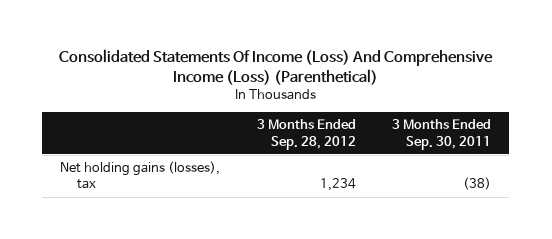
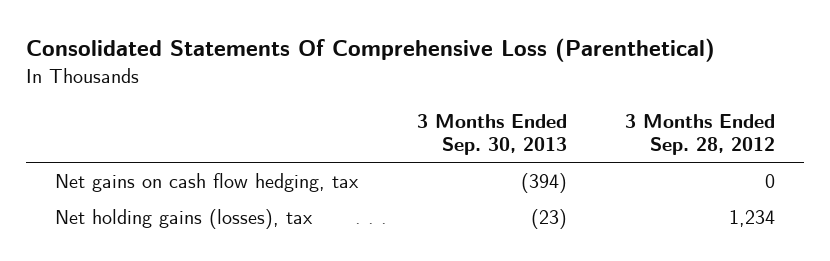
- Consolidated Statements Of Income (Loss) And Comprehensive Income (Loss) (Parenthetical)
+ Consolidated Statements Of Comprehensive Loss (Parenthetical)
- | 3 Months Ended Sep. 28, 2012 | 3 Months Ended Sep. 30, 2011
+ | 3 Months Ended Sep. 30, 2013 | 3 Months Ended Sep. 28, 2012
+ Net gains on cash flow hedging, tax | (394) | 0

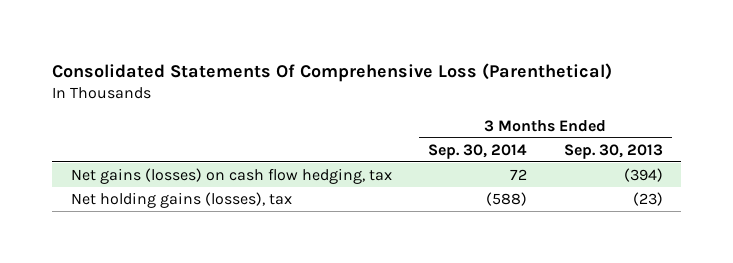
- | 3 Months Ended Sep. 30, 2013 | 3 Months Ended Sep. 28, 2012
+ | 3 Months Ended Sep. 30, 2014 | 3 Months Ended Sep. 30, 2013
- Net gains on cash flow hedging, tax | (394) | 0
+ Net gains (losses) on cash flow hedging, tax | 72 | (394)

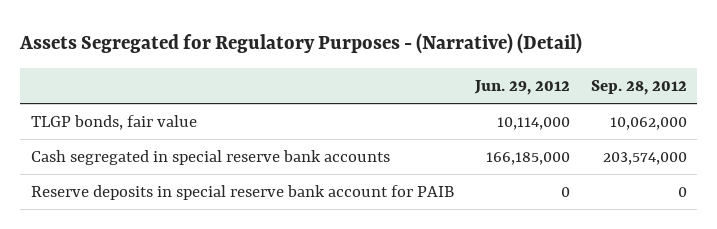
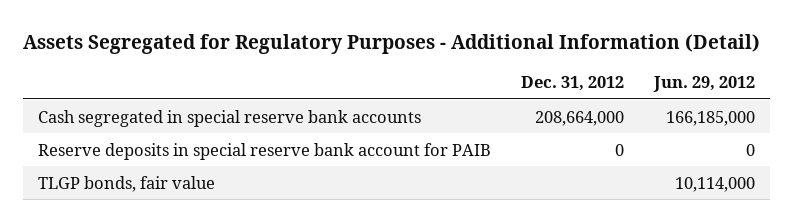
- Assets Segregated for Regulatory Purposes - (Narrative) (Detail)
+ Assets Segregated for Regulatory Purposes - Additional Information (Detail)
- | Jun. 29, 2012 | Sep. 28, 2012
+ | Dec. 31, 2012 | Jun. 29, 2012
moved down: TLGP bonds, fair value | | 10,114,000

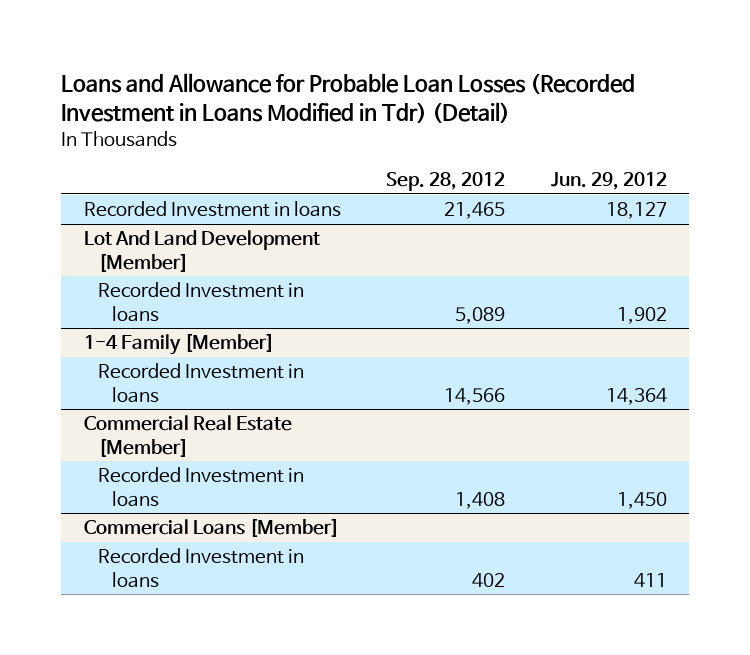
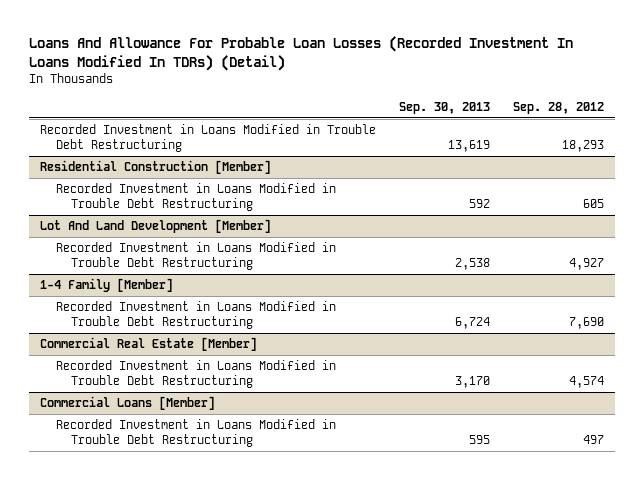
- Loans and Allowance for Probable Loan Losses (Recorded Investment in Loans Modified in Tdr) (Detail)
+ Loans And Allowance For Probable Loan Losses (Recorded Investment In Loans Modified In TDRs) (Detail)
- | Sep. 28, 2012 | Jun. 29, 2012
+ | Sep. 30, 2013 | Sep. 28, 2012
- Recorded Investment in loans | 21,465 | 18,127
+ Recorded Investment in Loans Modified in Trouble Debt Restructuring | 13,619 | 18,293
+ Residential Construction [Member]
+ Recorded Investment in Loans Modified in Trouble Debt Restructuring | 592 | 605
@ Lot And Land Development [Member]
- Recorded Investment in loans | 5,089 | 1,902
+ Recorded Investment in Loans Modified in Trouble Debt Restructuring | 2,538 | 4,927
@ 1-4 Family [Member]
- Recorded Investment in loans | 14,566 | 14,364
+ Recorded Investment in Loans Modified in Trouble Debt Restructuring | 6,724 | 7,690
@ Commercial Real Estate [Member]
- Recorded Investment in loans | 1,408 | 1,450
+ Recorded Investment in Loans Modified in Trouble Debt Restructuring | 3,170 | 4,574
@ Commercial Loans [Member]
- Recorded Investment in loans | 402 | 411
+ Recorded Investment in Loans Modified in Trouble Debt Restructuring | 595 | 497

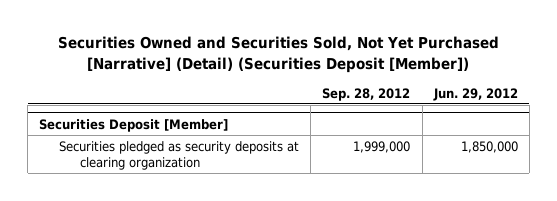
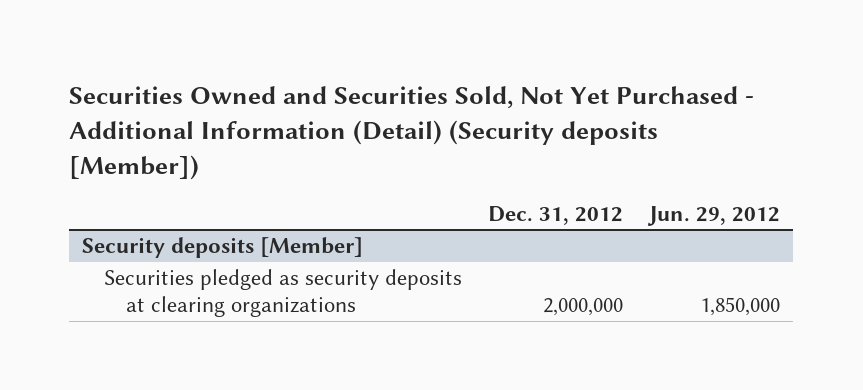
- Securities Owned and Securities Sold, Not Yet Purchased [Narrative] (Detail) (Securities Deposit [Member])
+ Securities Owned and Securities Sold, Not Yet Purchased - Additional Information (Detail) (Security deposits [Member])
- | Sep. 28, 2012 | Jun. 29, 2012
+ | Dec. 31, 2012 | Jun. 29, 2012
- Securities Deposit [Member]
- Securities pledged as security deposits at clearing organization | 1,999,000 | 1,850,000
+ Security deposits [Member]
+ Securities pledged as security deposits at clearing organizations | 2,000,000 | 1,850,000

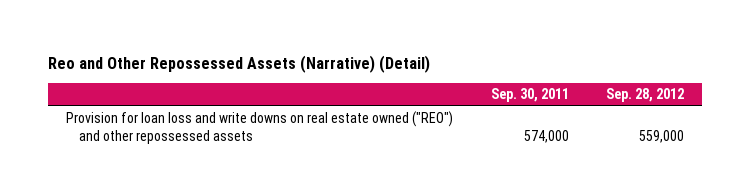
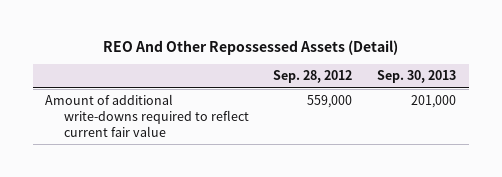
- Reo and Other Repossessed Assets (Narrative) (Detail)
+ REO And Other Repossessed Assets (Detail)
- | Sep. 30, 2011 | Sep. 28, 2012
+ | Sep. 28, 2012 | Sep. 30, 2013
- Provision for loan loss and write downs on real estate owned ("REO") and other repossessed assets | 574,000 | 559,000
+ Amount of additional write-downs required to reflect current fair value | 559,000 | 201,000

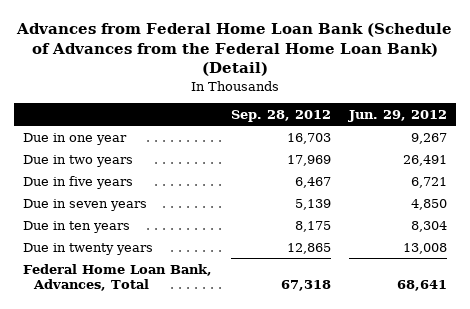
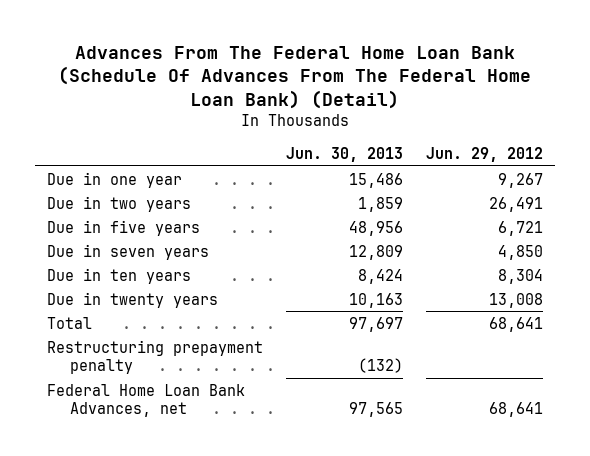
- Advances from Federal Home Loan Bank (Schedule of Advances from the Federal Home Loan Bank) (Detail)
+ Advances From The Federal Home Loan Bank (Schedule Of Advances From The Federal Home Loan Bank) (Detail)
- | Sep. 28, 2012 | Jun. 29, 2012
+ | Jun. 30, 2013 | Jun. 29, 2012
- Federal Home Loan Bank, Advances, Total | 67,318 | 68,641
+ Total | 97,697 | 68,641
+ Restructuring prepayment penalty | (132) |
+ Federal Home Loan Bank Advances, net | 97,565 | 68,641

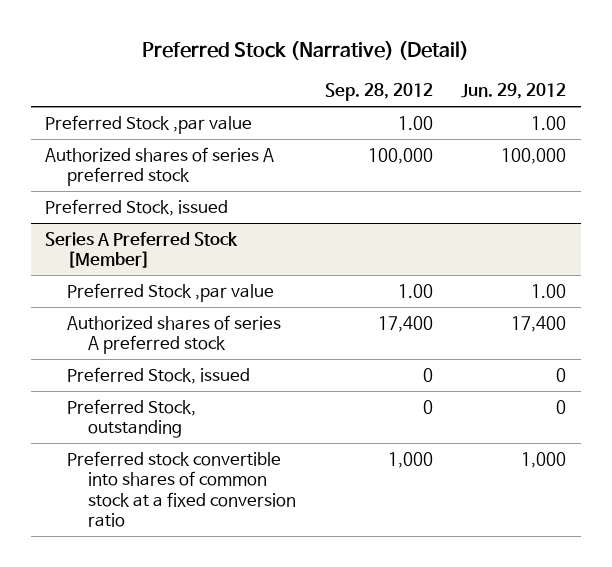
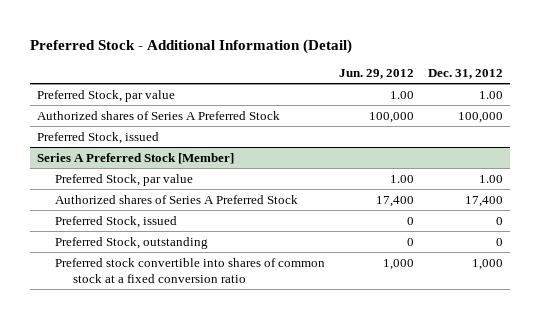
- Preferred Stock (Narrative) (Detail)
+ Preferred Stock - Additional Information (Detail)
- | Sep. 28, 2012 | Jun. 29, 2012
+ | Jun. 29, 2012 | Dec. 31, 2012
- Preferred Stock ,par value | 1.00 | 1.00
- Authorized shares of series A preferred stock | 100,000 | 100,000
+ Preferred Stock, par value | 1.00 | 1.00
+ Authorized shares of Series A Preferred Stock | 100,000 | 100,000
@ Series A Preferred Stock [Member]
- Preferred Stock ,par value | 1.00 | 1.00
- Authorized shares of series A preferred stock | 17,400 | 17,400
+ Preferred Stock, par value | 1.00 | 1.00
+ Authorized shares of Series A Preferred Stock | 17,400 | 17,400

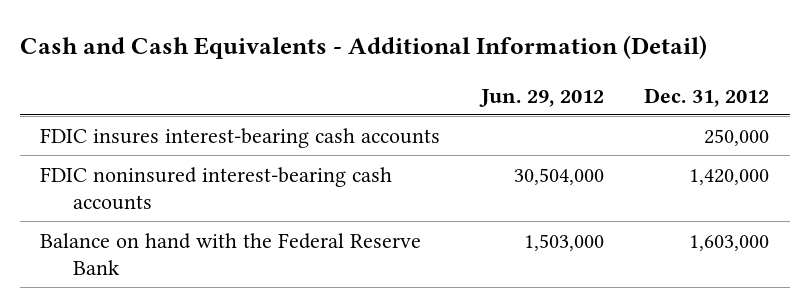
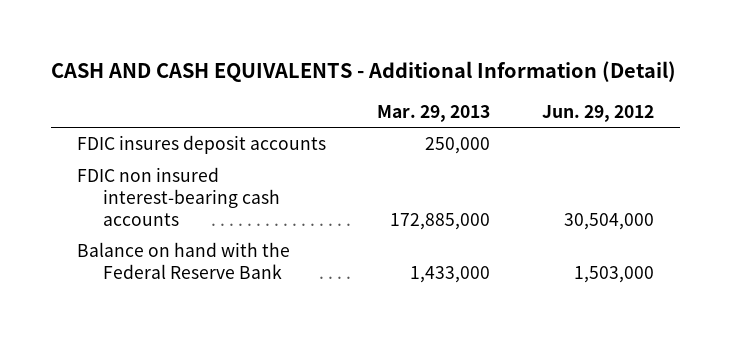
- Cash and Cash Equivalents - Additional Information (Detail)
+ CASH AND CASH EQUIVALENTS - Additional Information (Detail)
- | Jun. 29, 2012 | Dec. 31, 2012
+ | Mar. 29, 2013 | Jun. 29, 2012
- FDIC insures interest-bearing cash accounts | | 250,000
- FDIC noninsured interest-bearing cash accounts | 30,504,000 | 1,420,000
+ FDIC insures deposit accounts | 250,000 |
+ FDIC non insured interest-bearing cash accounts | 172,885,000 | 30,504,000

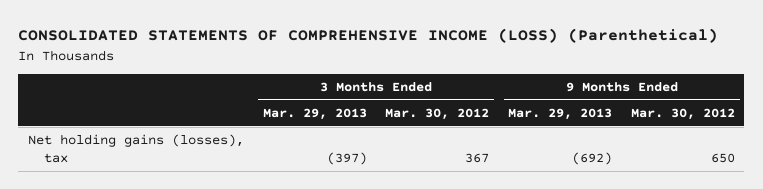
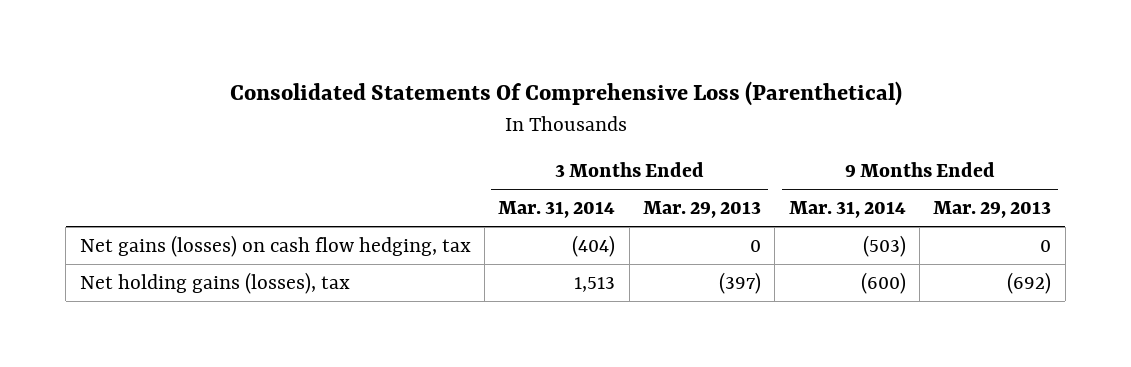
- CONSOLIDATED STATEMENTS OF COMPREHENSIVE INCOME (LOSS) (Parenthetical)
+ Consolidated Statements Of Comprehensive Loss (Parenthetical)
- | 3 Months Ended Mar. 29, 2013 | 3 Months Ended Mar. 30, 2012 | 9 Months Ended Mar. 29, 2013 | 9 Months Ended Mar. 30, 2012
+ | 3 Months Ended Mar. 31, 2014 | 3 Months Ended Mar. 29, 2013 | 9 Months Ended Mar. 31, 2014 | 9 Months Ended Mar. 29, 2013
+ Net gains (losses) on cash flow hedging, tax | (404) | 0 | (503) | 0

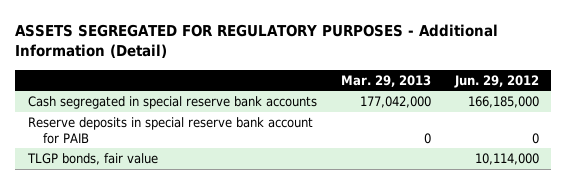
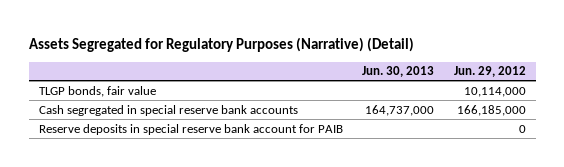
- ASSETS SEGREGATED FOR REGULATORY PURPOSES - Additional Information (Detail)
+ Assets Segregated for Regulatory Purposes (Narrative) (Detail)
- | Mar. 29, 2013 | Jun. 29, 2012
+ | Jun. 30, 2013 | Jun. 29, 2012
moved up: TLGP bonds, fair value | | 10,114,000

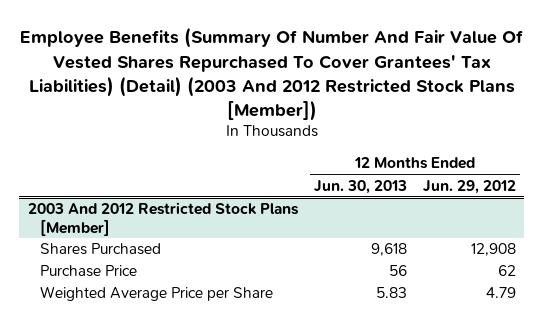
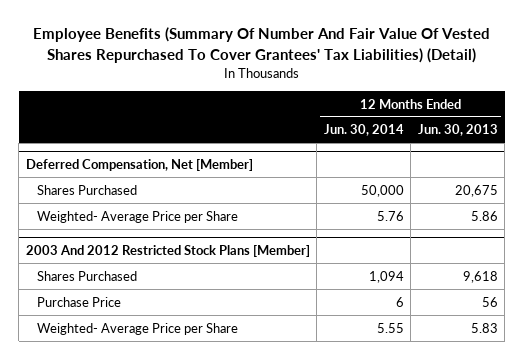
- Employee Benefits (Summary Of Number And Fair Value Of Vested Shares Repurchased To Cover Grantees' Tax Liabilities) (Detail) (2003 And 2012 Restricted Stock Plans [Member])
+ Employee Benefits (Summary Of Number And Fair Value Of Vested Shares Repurchased To Cover Grantees' Tax Liabilities) (Detail)
- | 12 Months Ended Jun. 30, 2013 | 12 Months Ended Jun. 29, 2012
+ | 12 Months Ended Jun. 30, 2014 | 12 Months Ended Jun. 30, 2013
+ Deferred Compensation, Net [Member]
+ Shares Purchased | 50,000 | 20,675
+ Weighted- Average Price per Share | 5.76 | 5.86
@ 2003 And 2012 Restricted Stock Plans [Member]
- Weighted Average Price per Share | 5.83 | 4.79
+ Weighted- Average Price per Share | 5.55 | 5.83

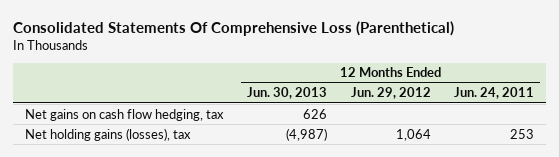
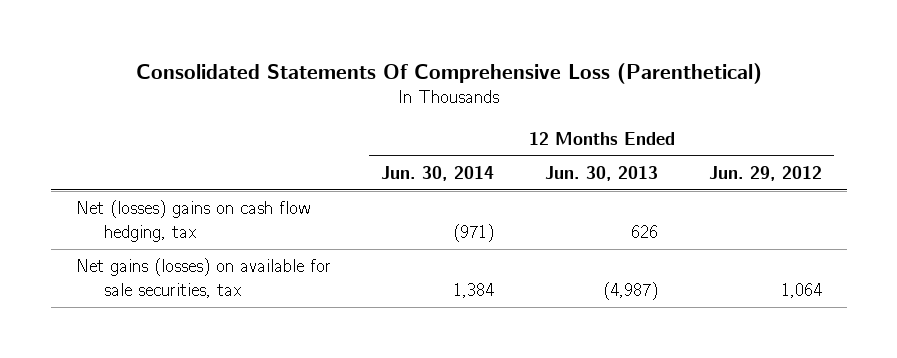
- | 12 Months Ended Jun. 30, 2013 | 12 Months Ended Jun. 29, 2012 | 12 Months Ended Jun. 24, 2011
+ | 12 Months Ended Jun. 30, 2014 | 12 Months Ended Jun. 30, 2013 | 12 Months Ended Jun. 29, 2012
- Net gains on cash flow hedging, tax | 626 | |
- Net holding gains (losses), tax | (4,987) | 1,064 | 253
+ Net (losses) gains on cash flow hedging, tax | (971) | 626 |
+ Net gains (losses) on available for sale securities, tax | 1,384 | (4,987) | 1,064

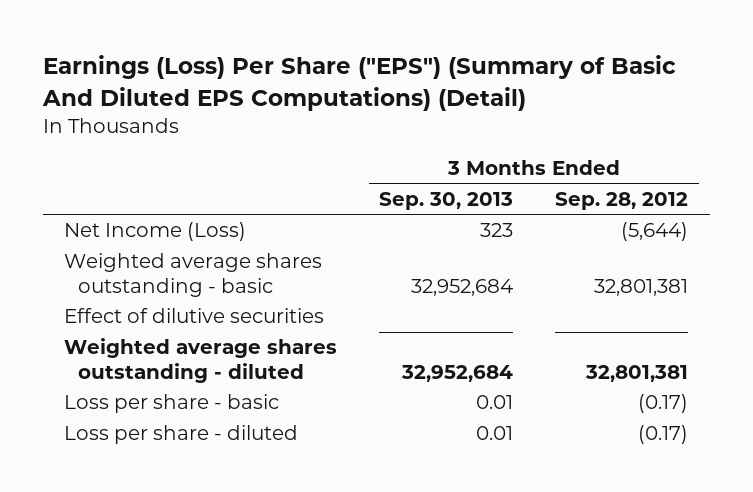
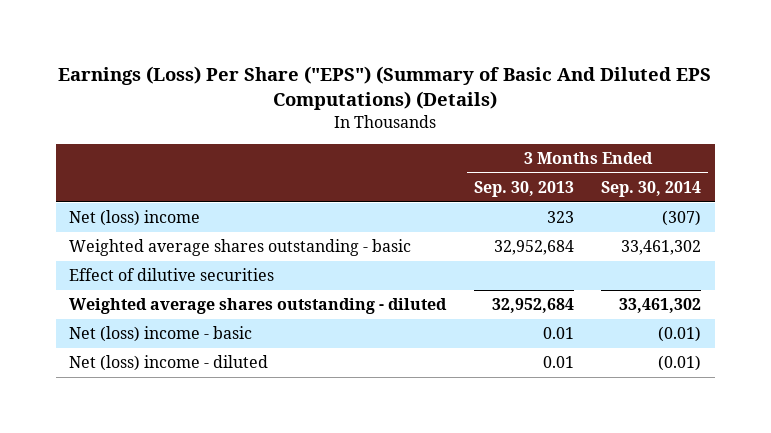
- Earnings (Loss) Per Share ("EPS") (Summary of Basic And Diluted EPS Computations) (Detail)
+ Earnings (Loss) Per Share ("EPS") (Summary of Basic And Diluted EPS Computations) (Details)
- | 3 Months Ended Sep. 30, 2013 | 3 Months Ended Sep. 28, 2012
+ | 3 Months Ended Sep. 30, 2013 | 3 Months Ended Sep. 30, 2014
- Net Income (Loss) | 323 | (5,644)
+ Net (loss) income | 323 | (307)
- Loss per share - basic | 0.01 | (0.17)
- Loss per share - diluted | 0.01 | (0.17)
+ Net (loss) income - basic | 0.01 | (0.01)
+ Net (loss) income - diluted | 0.01 | (0.01)

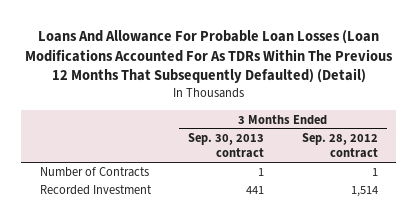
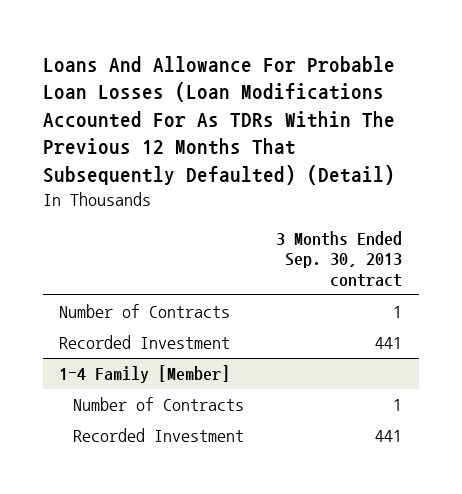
- | 3 Months Ended Sep. 30, 2013 contract | 3 Months Ended Sep. 28, 2012 contract
+ | 3 Months Ended Sep. 30, 2013 contract
+ 1-4 Family [Member]
+ Number of Contracts | 1
+ Recorded Investment | 441

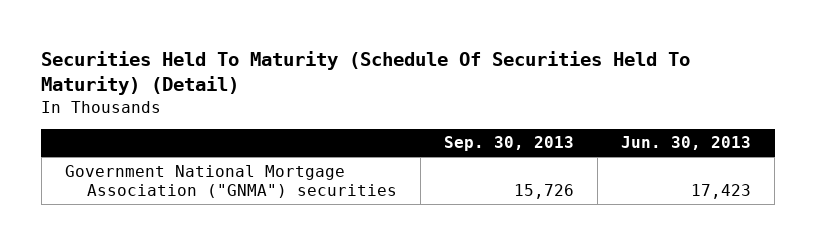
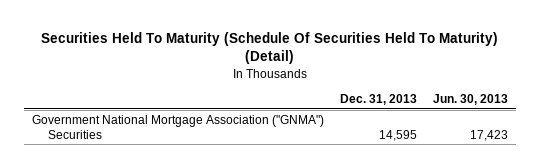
- | Sep. 30, 2013 | Jun. 30, 2013
+ | Dec. 31, 2013 | Jun. 30, 2013
- Government National Mortgage Association ("GNMA") securities | 15,726 | 17,423
+ Government National Mortgage Association ("GNMA") Securities | 14,595 | 17,423

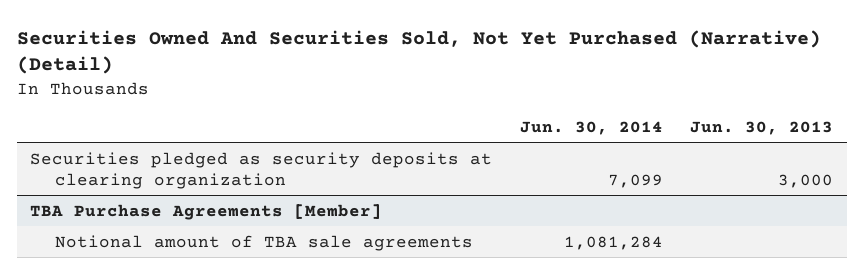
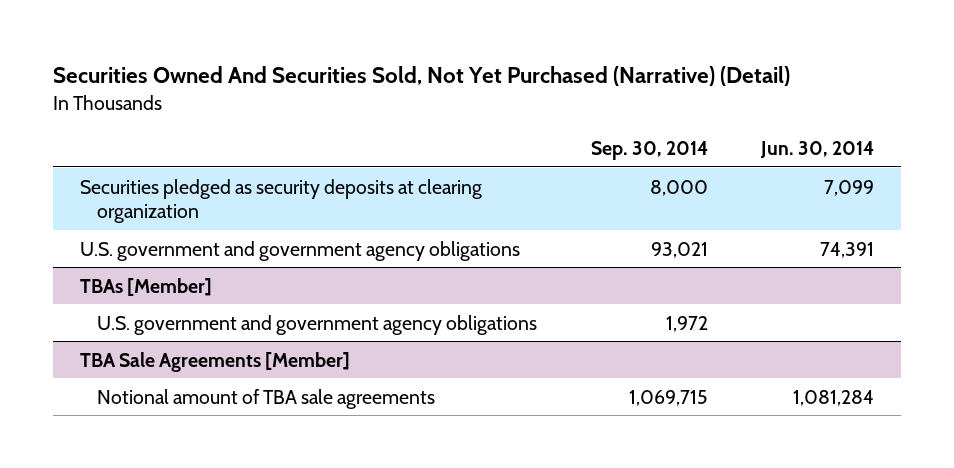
- | Jun. 30, 2014 | Jun. 30, 2013
+ | Sep. 30, 2014 | Jun. 30, 2014
- TBA Purchase Agreements [Member]
+ U.S. government and government agency obligations | 93,021 | 74,391
+ TBAs [Member]
+ U.S. government and government agency obligations | 1,972 |
+ TBA Sale Agreements [Member]

